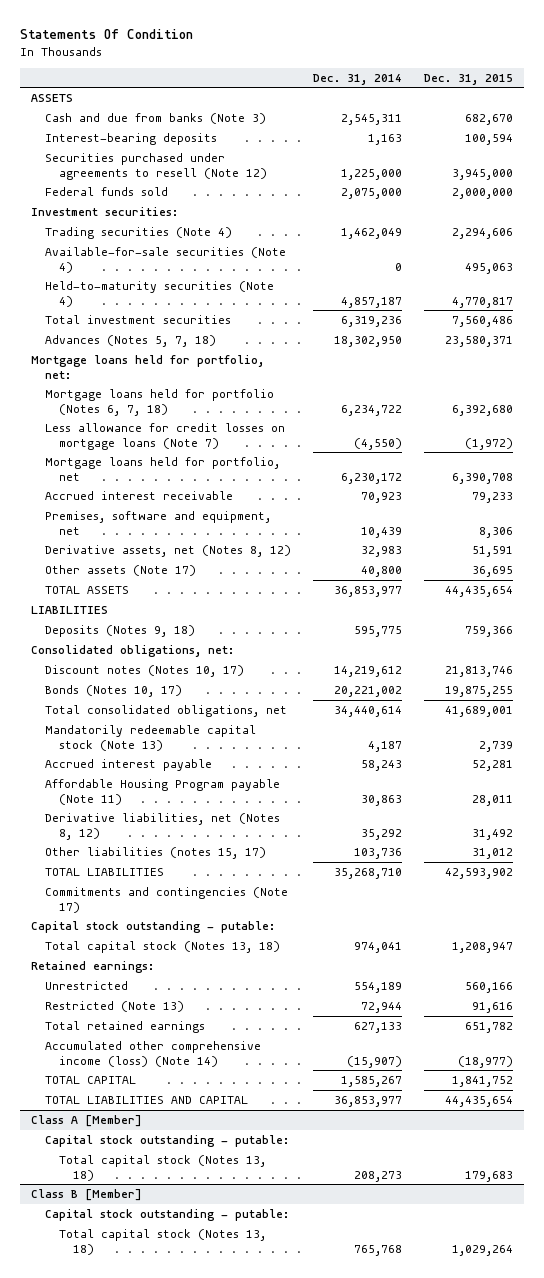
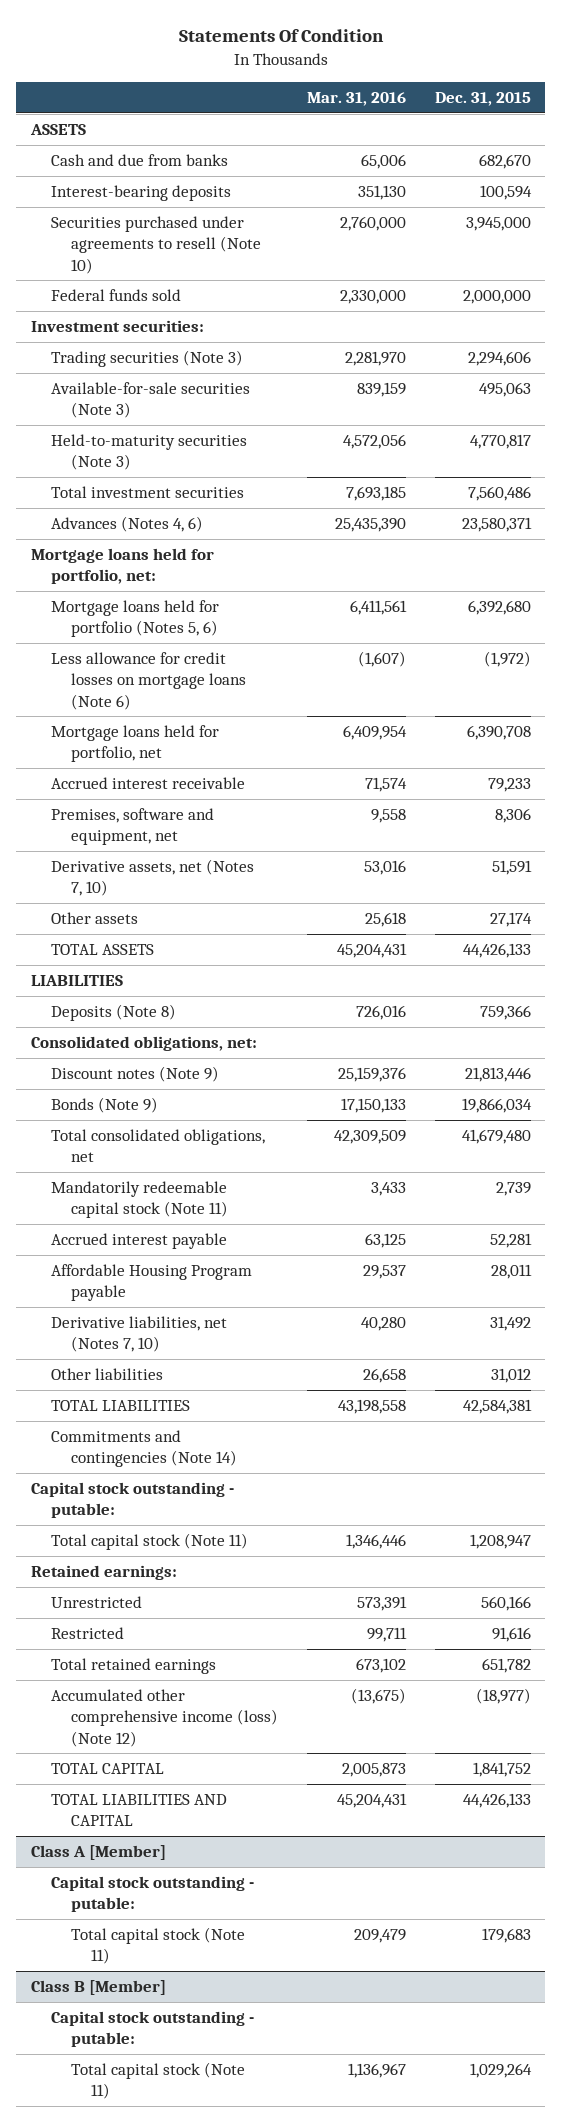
- | Dec. 31, 2014 | Dec. 31, 2015
+ | Mar. 31, 2016 | Dec. 31, 2015
- Cash and due from banks (Note 3) | 2,545,311 | 682,670
+ Cash and due from banks | 65,006 | 682,670
- Securities purchased under agreements to resell (Note 12) | 1,225,000 | 3,945,000
+ Securities purchased under agreements to resell (Note 10) | 2,760,000 | 3,945,000
- Trading securities (Note 4) | 1,462,049 | 2,294,606
- Available-for-sale securities (Note 4) | 0 | 495,063
- Held-to-maturity securities (Note 4) | 4,857,187 | 4,770,817
+ Trading securities (Note 3) | 2,281,970 | 2,294,606
+ Available-for-sale securities (Note 3) | 839,159 | 495,063
+ Held-to-maturity securities (Note 3) | 4,572,056 | 4,770,817
- Advances (Notes 5, 7, 18) | 18,302,950 | 23,580,371
+ Advances (Notes 4, 6) | 25,435,390 | 23,580,371
- Mortgage loans held for portfolio (Notes 6, 7, 18) | 6,234,722 | 6,392,680
- Less allowance for credit losses on mortgage loans (Note 7) | (4,550) | (1,972)
+ Mortgage loans held for portfolio (Notes 5, 6) | 6,411,561 | 6,392,680
+ Less allowance for credit losses on mortgage loans (Note 6) | (1,607) | (1,972)
- Derivative assets, net (Notes 8, 12) | 32,983 | 51,591
- Other assets (Note 17) | 40,800 | 36,695
- TOTAL ASSETS | 36,853,977 | 44,435,654
+ Derivative assets, net (Notes 7, 10) | 53,016 | 51,591
+ Other assets | 25,618 | 27,174
+ TOTAL ASSETS | 45,204,431 | 44,426,133
- Deposits (Notes 9, 18) | 595,775 | 759,366
+ Deposits (Note 8) | 726,016 | 759,366
- Discount notes (Notes 10, 17) | 14,219,612 | 21,813,746
- Bonds (Notes 10, 17) | 20,221,002 | 19,875,255
- Total consolidated obligations, net | 34,440,614 | 41,689,001
- Mandatorily redeemable capital stock (Note 13) | 4,187 | 2,739
+ Discount notes (Note 9) | 25,159,376 | 21,813,446
+ Bonds (Note 9) | 17,150,133 | 19,866,034
+ Total consolidated obligations, net | 42,309,509 | 41,679,480
+ Mandatorily redeemable capital stock (Note 11) | 3,433 | 2,739
- Affordable Housing Program payable (Note 11) | 30,863 | 28,011
- Derivative liabilities, net (Notes 8, 12) | 35,292 | 31,492
- Other liabilities (notes 15, 17) | 103,736 | 31,012
- TOTAL LIABILITIES | 35,268,710 | 42,593,902
- Commitments and contingencies (Note 17)
+ Affordable Housing Program payable | 29,537 | 28,011
+ Derivative liabilities, net (Notes 7, 10) | 40,280 | 31,492
+ Other liabilities | 26,658 | 31,012
+ TOTAL LIABILITIES | 43,198,558 | 42,584,381
+ Commitments and contingencies (Note 14)
- Total capital stock (Notes 13, 18) | 974,041 | 1,208,947
+ Total capital stock (Note 11) | 1,346,446 | 1,208,947
- Restricted (Note 13) | 72,944 | 91,616
+ Restricted | 99,711 | 91,616
- Accumulated other comprehensive income (loss) (Note 14) | (15,907) | (18,977)
+ Accumulated other comprehensive income (loss) (Note 12) | (13,675) | (18,977)
- TOTAL LIABILITIES AND CAPITAL | 36,853,977 | 44,435,654
+ TOTAL LIABILITIES AND CAPITAL | 45,204,431 | 44,426,133
@ Class A [Member]
- Total capital stock (Notes 13, 18) | 208,273 | 179,683
+ Total capital stock (Note 11) | 209,479 | 179,683
@ Class B [Member]
- Total capital stock (Notes 13, 18) | 765,768 | 1,029,264
+ Total capital stock (Note 11) | 1,136,967 | 1,029,264

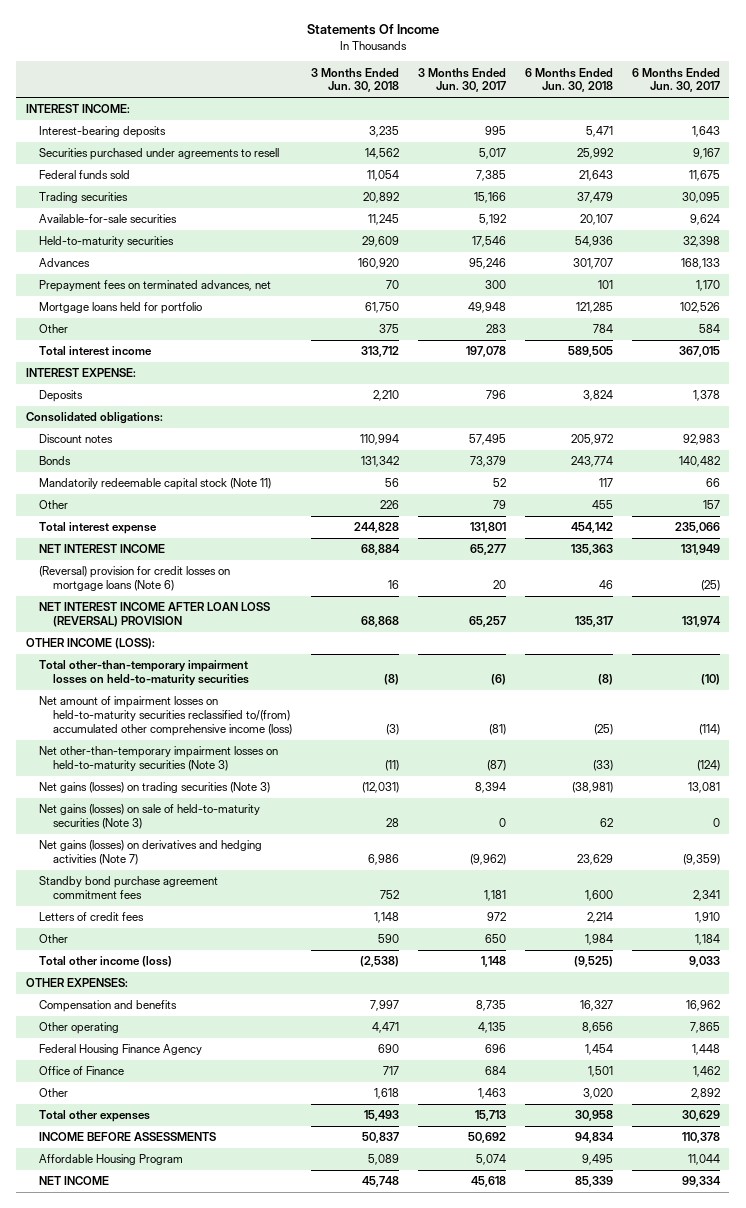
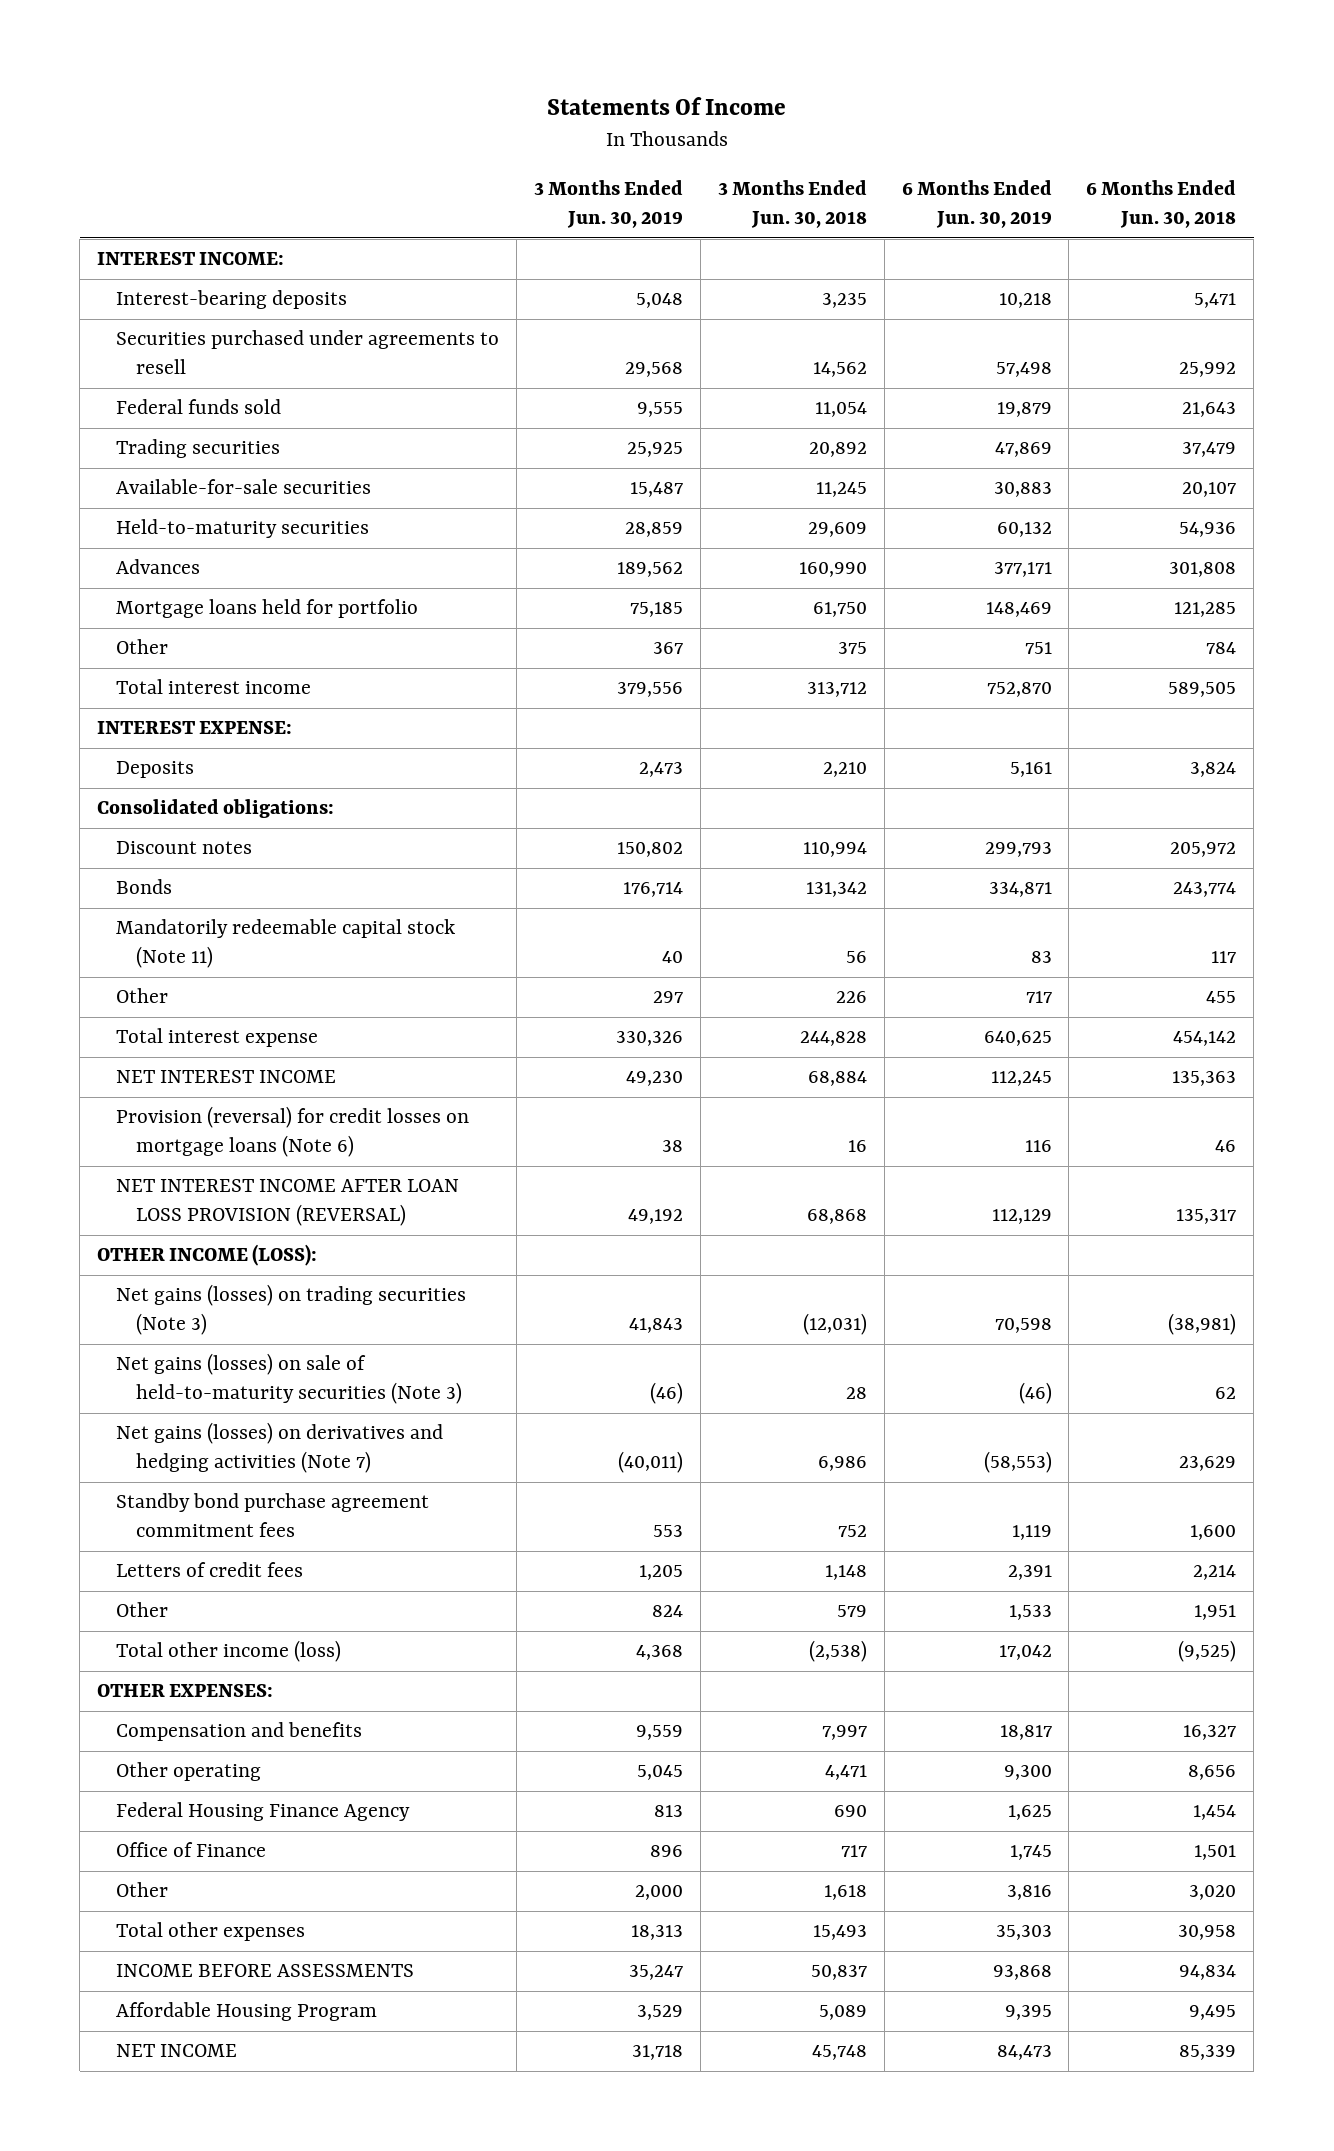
- | 3 Months Ended Jun. 30, 2018 | 3 Months Ended Jun. 30, 2017 | 6 Months Ended Jun. 30, 2018 | 6 Months Ended Jun. 30, 2017
+ | 3 Months Ended Jun. 30, 2019 | 3 Months Ended Jun. 30, 2018 | 6 Months Ended Jun. 30, 2019 | 6 Months Ended Jun. 30, 2018
- Advances | 160,920 | 95,246 | 301,707 | 168,133
- Prepayment fees on terminated advances, net | 70 | 300 | 101 | 1,170
+ Advances | 189,562 | 160,990 | 377,171 | 301,808
- (Reversal) provision for credit losses on mortgage loans (Note 6) | 16 | 20 | 46 | (25)
- NET INTEREST INCOME AFTER LOAN LOSS (REVERSAL) PROVISION | 68,868 | 65,257 | 135,317 | 131,974
+ Provision (reversal) for credit losses on mortgage loans (Note 6) | 38 | 16 | 116 | 46
+ NET INTEREST INCOME AFTER LOAN LOSS PROVISION (REVERSAL) | 49,192 | 68,868 | 112,129 | 135,317
- Total other-than-temporary impairment losses on held-to-maturity securities | (8) | (6) | (8) | (10)
- Net amount of impairment losses on held-to-maturity securities reclassified to/(from) accumulated other comprehensive income (loss) | (3) | (81) | (25) | (114)
- Net other-than-temporary impairment losses on held-to-maturity securities (Note 3) | (11) | (87) | (33) | (124)
- Other | 590 | 650 | 1,984 | 1,184
+ Other | 824 | 579 | 1,533 | 1,951

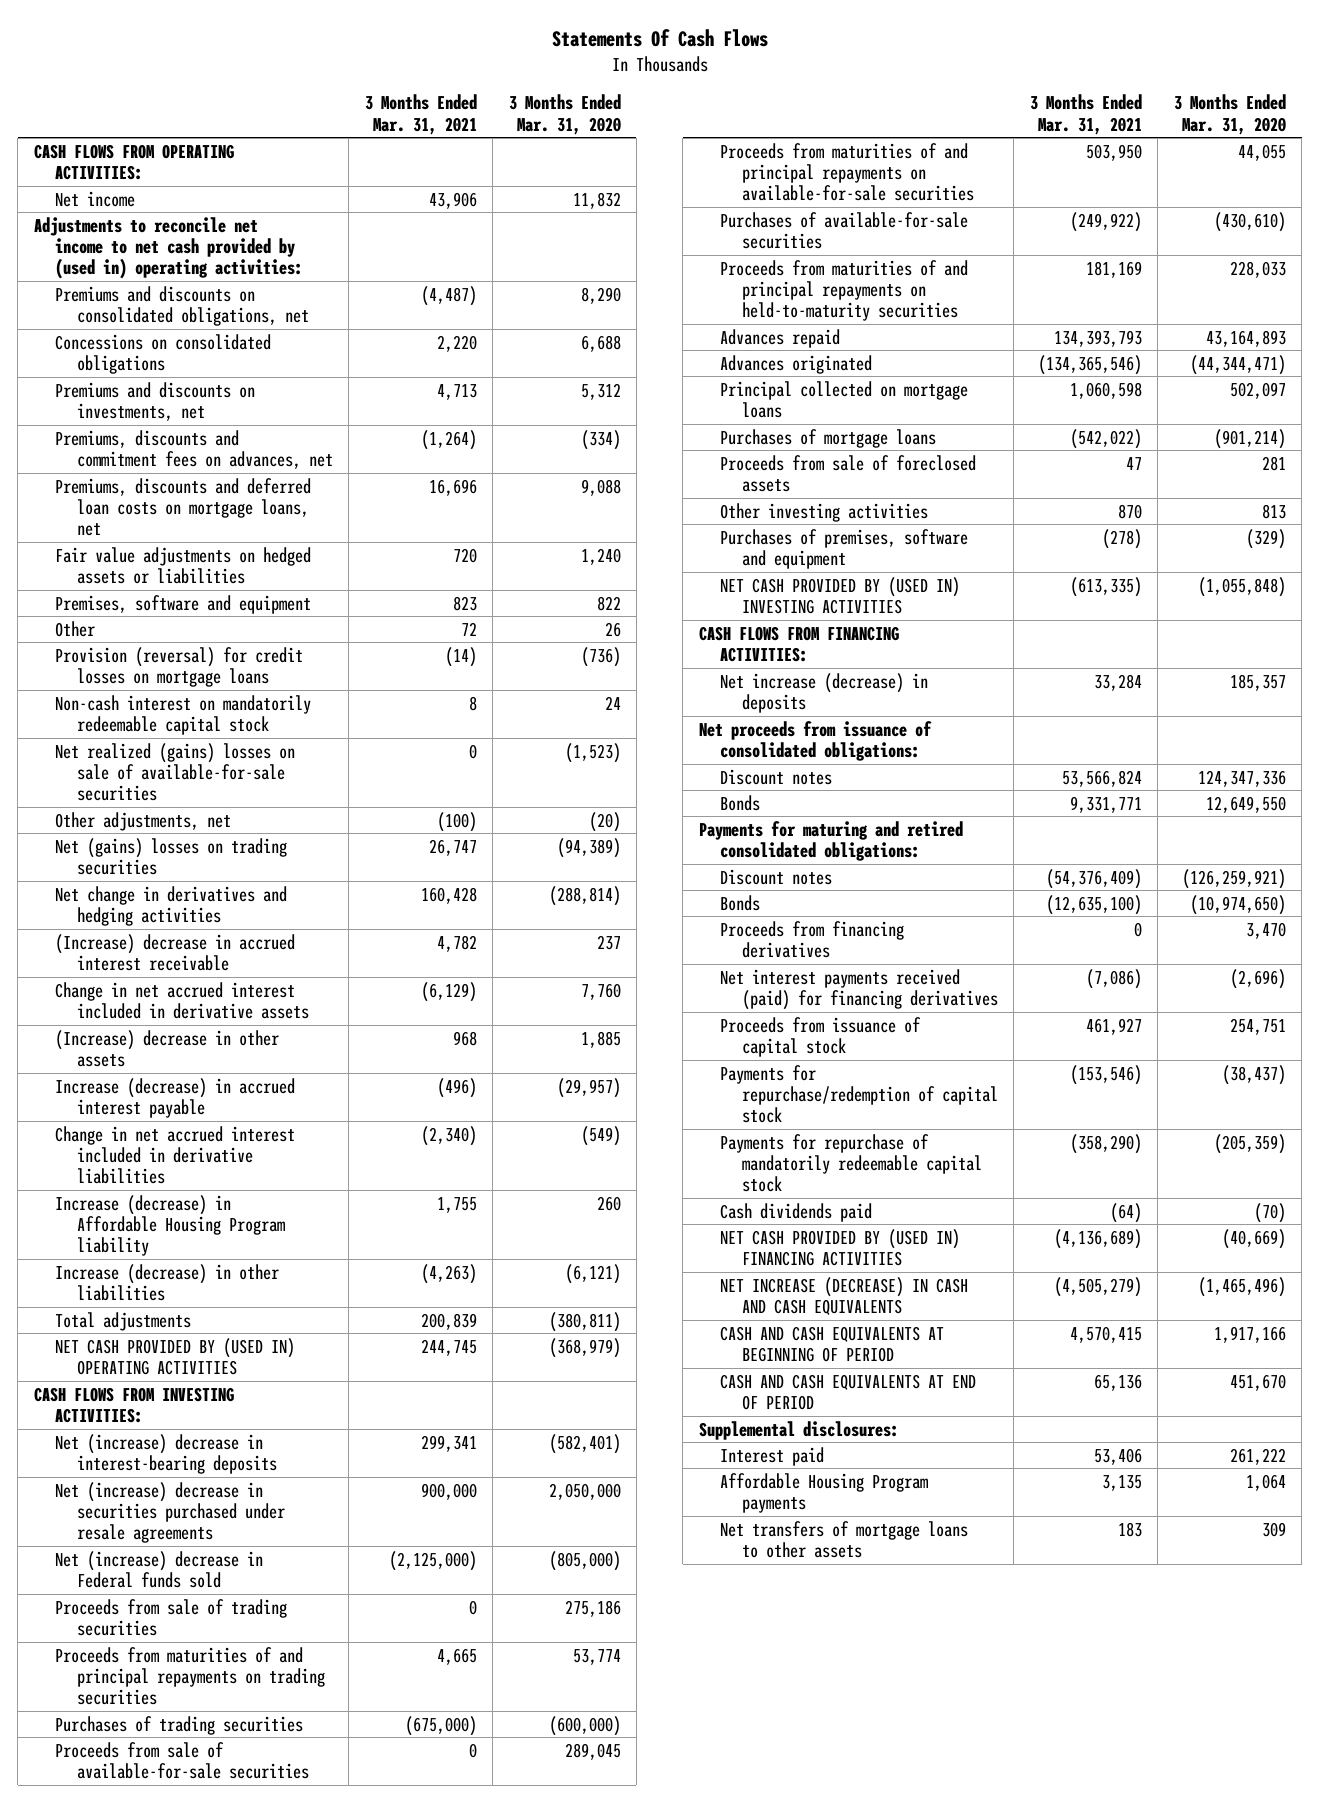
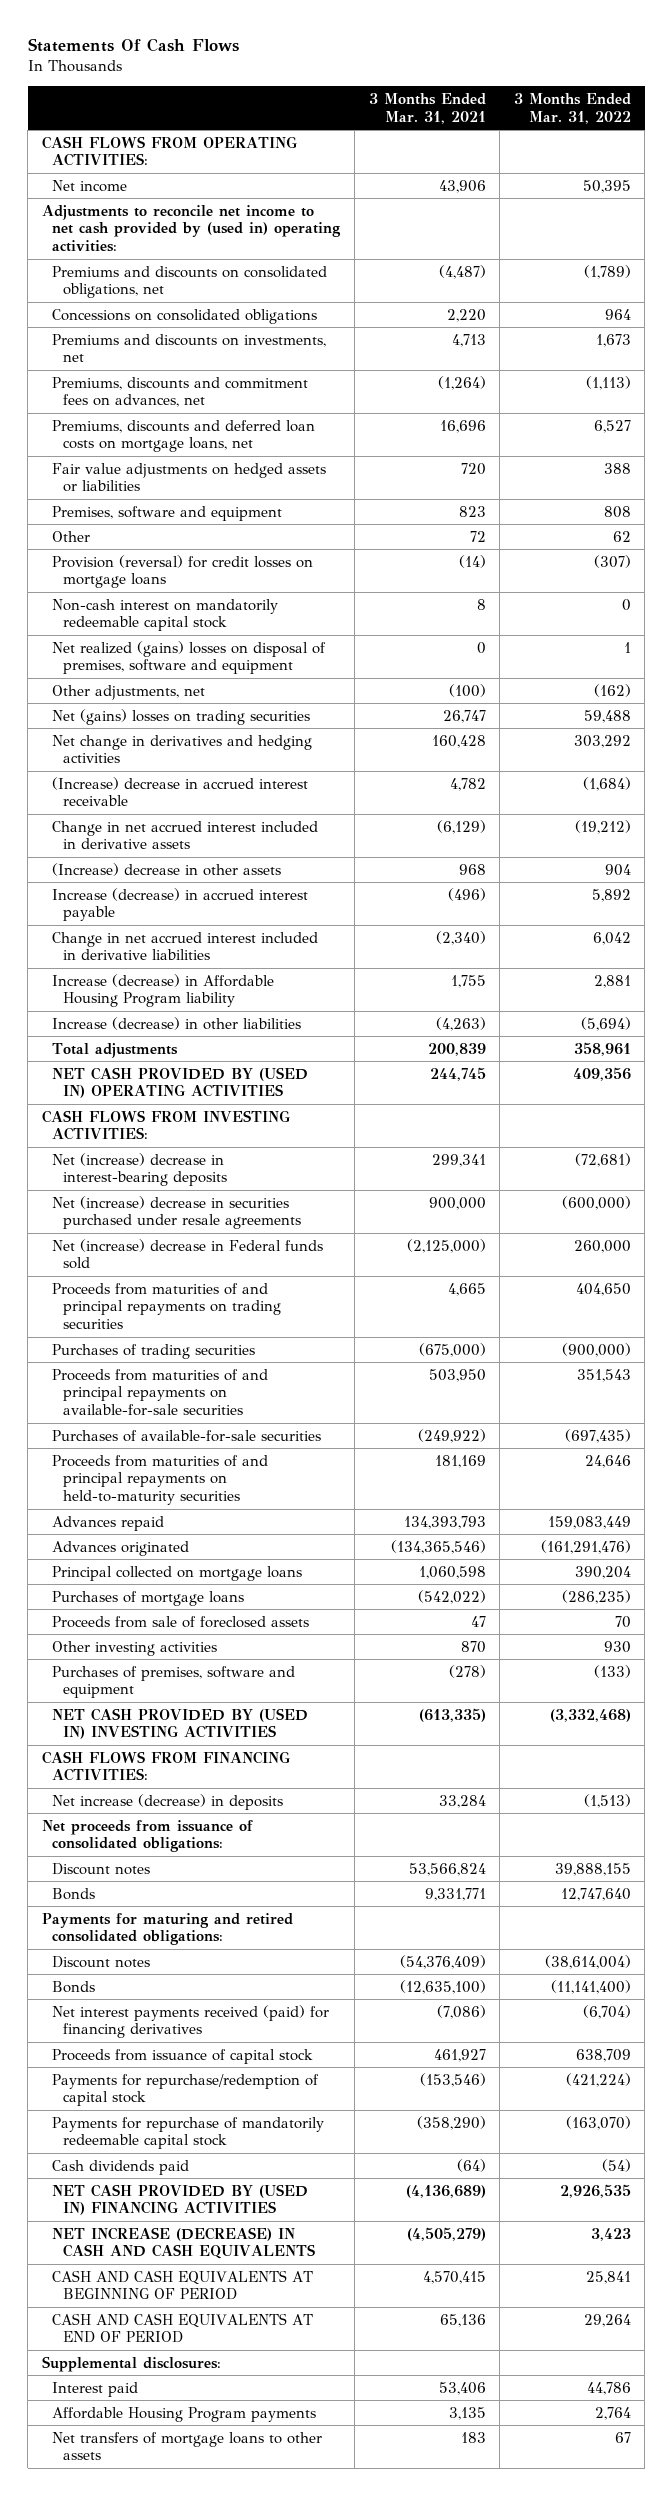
- | 3 Months Ended Mar. 31, 2021 | 3 Months Ended Mar. 31, 2020
+ | 3 Months Ended Mar. 31, 2021 | 3 Months Ended Mar. 31, 2022
- Net realized (gains) losses on sale of available-for-sale securities | 0 | (1,523)
+ Net realized (gains) losses on disposal of premises, software and equipment | 0 | 1
- Proceeds from sale of trading securities | 0 | 275,186
- Proceeds from sale of available-for-sale securities | 0 | 289,045
- Proceeds from financing derivatives | 0 | 3,470

